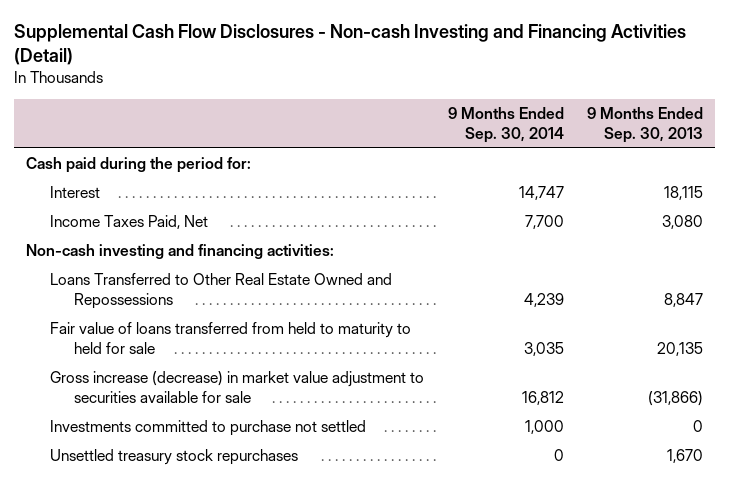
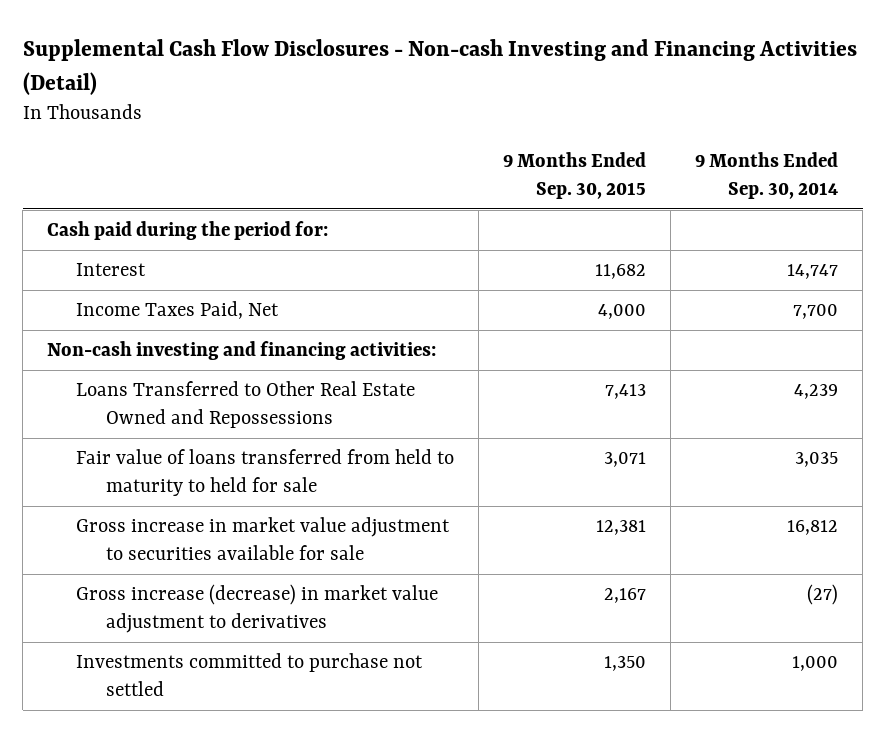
- | 9 Months Ended Sep. 30, 2014 | 9 Months Ended Sep. 30, 2013
+ | 9 Months Ended Sep. 30, 2015 | 9 Months Ended Sep. 30, 2014
- Gross increase (decrease) in market value adjustment to securities available for sale | 16,812 | (31,866)
+ Gross increase in market value adjustment to securities available for sale | 12,381 | 16,812
+ Gross increase (decrease) in market value adjustment to derivatives | 2,167 | (27)
- Unsettled treasury stock repurchases | 0 | 1,670

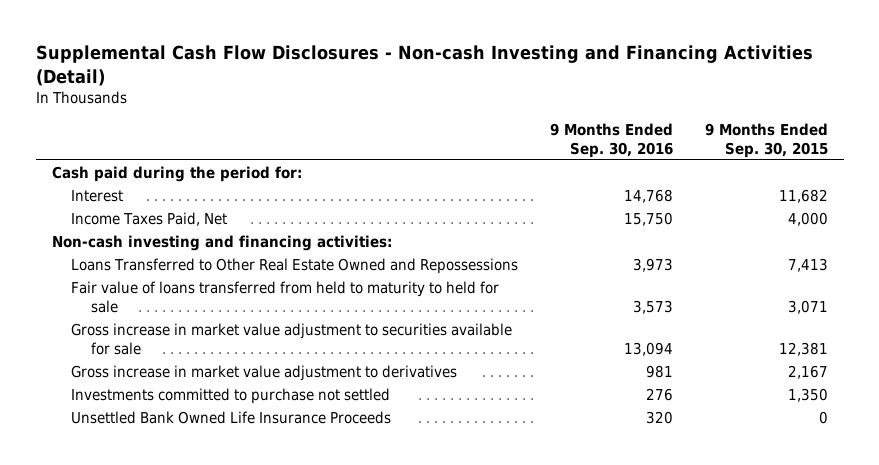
- | 9 Months Ended Sep. 30, 2015 | 9 Months Ended Sep. 30, 2014
+ | 9 Months Ended Sep. 30, 2016 | 9 Months Ended Sep. 30, 2015
- Gross increase (decrease) in market value adjustment to derivatives | 2,167 | (27)
+ Gross increase in market value adjustment to derivatives | 981 | 2,167
+ Unsettled Bank Owned Life Insurance Proceeds | 320 | 0

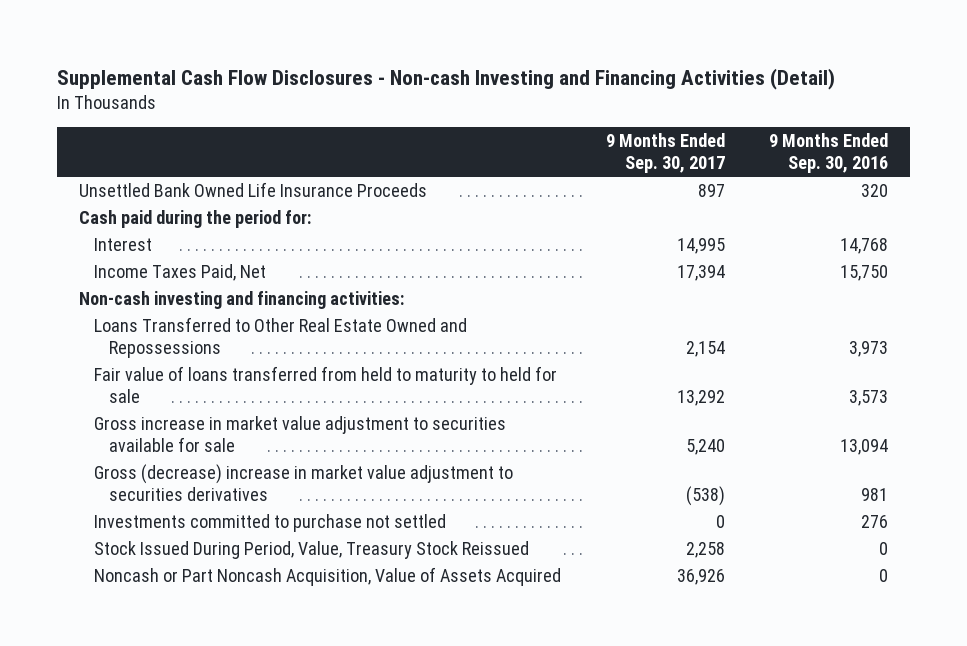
- | 9 Months Ended Sep. 30, 2016 | 9 Months Ended Sep. 30, 2015
+ | 9 Months Ended Sep. 30, 2017 | 9 Months Ended Sep. 30, 2016
moved up: Unsettled Bank Owned Life Insurance Proceeds | 897 | 320
- Gross increase in market value adjustment to derivatives | 981 | 2,167
+ Gross (decrease) increase in market value adjustment to securities derivatives | (538) | 981
+ Stock Issued During Period, Value, Treasury Stock Reissued | 2,258 | 0
+ Noncash or Part Noncash Acquisition, Value of Assets Acquired | 36,926 | 0

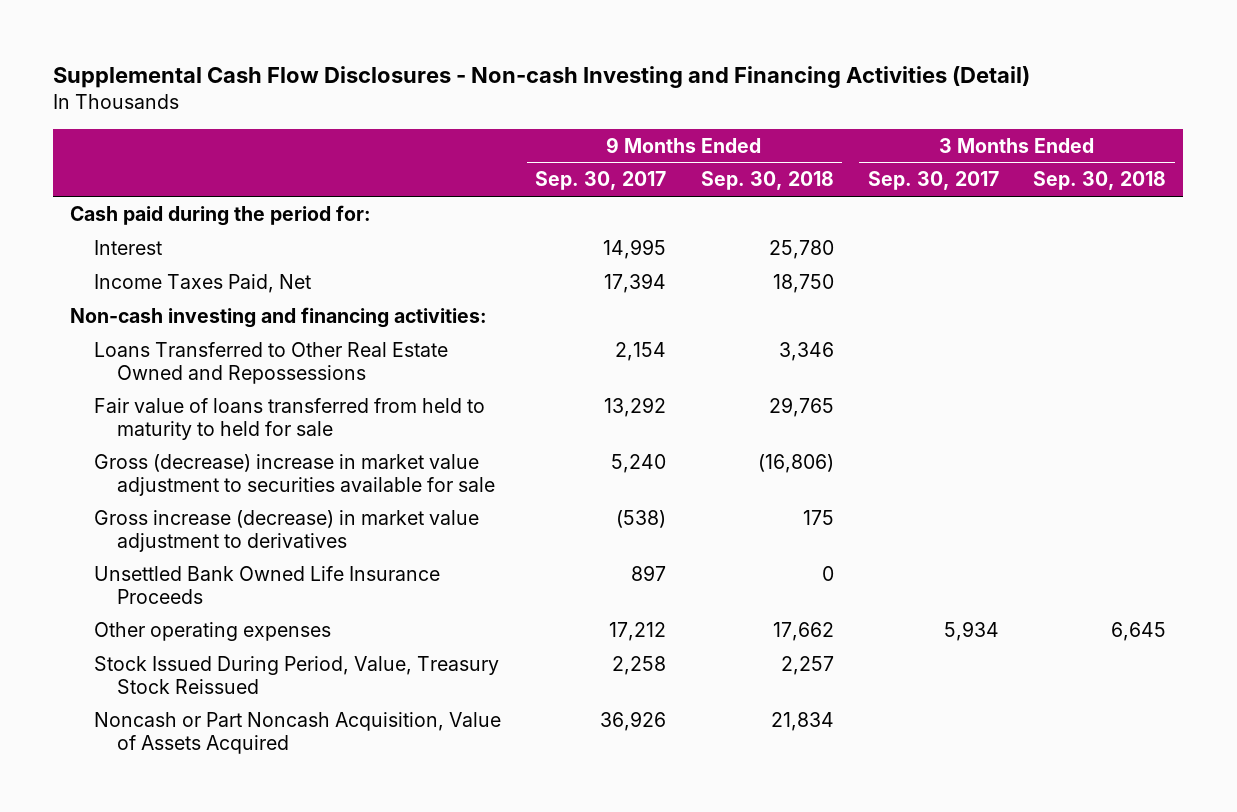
- | 9 Months Ended Sep. 30, 2017 | 9 Months Ended Sep. 30, 2016
+ | 9 Months Ended Sep. 30, 2017 | 9 Months Ended Sep. 30, 2018 | 3 Months Ended Sep. 30, 2017 | 3 Months Ended Sep. 30, 2018
- Gross increase in market value adjustment to securities available for sale | 5,240 | 13,094
- Gross (decrease) increase in market value adjustment to securities derivatives | (538) | 981
- Investments committed to purchase not settled | 0 | 276
+ Gross (decrease) increase in market value adjustment to securities available for sale | 5,240 | (16,806) | |
+ Gross increase (decrease) in market value adjustment to derivatives | (538) | 175 | |
moved down: Unsettled Bank Owned Life Insurance Proceeds | 897 | 0 | |
+ Other operating expenses | 17,212 | 17,662 | 5,934 | 6,645

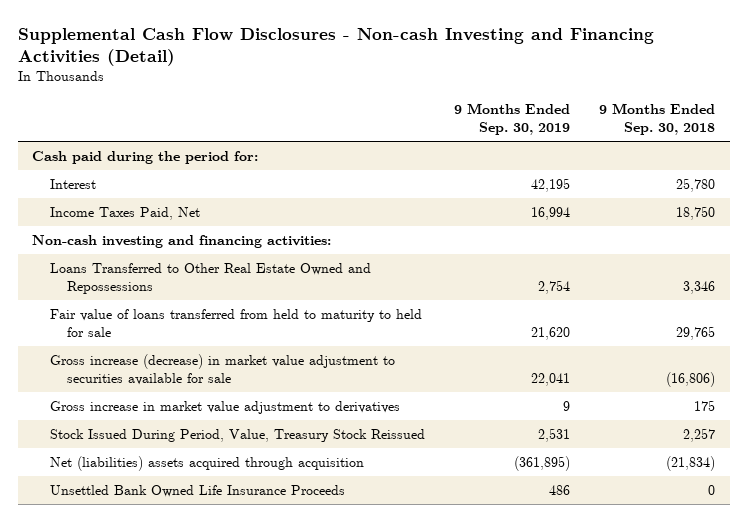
- | 9 Months Ended Sep. 30, 2017 | 9 Months Ended Sep. 30, 2018 | 3 Months Ended Sep. 30, 2017 | 3 Months Ended Sep. 30, 2018
+ | 9 Months Ended Sep. 30, 2019 | 9 Months Ended Sep. 30, 2018
- Gross (decrease) increase in market value adjustment to securities available for sale | 5,240 | (16,806) | |
- Gross increase (decrease) in market value adjustment to derivatives | (538) | 175 | |
- Other operating expenses | 17,212 | 17,662 | 5,934 | 6,645
+ Gross increase (decrease) in market value adjustment to securities available for sale | 22,041 | (16,806)
+ Gross increase in market value adjustment to derivatives | 9 | 175
- Noncash or Part Noncash Acquisition, Value of Assets Acquired | 36,926 | 21,834 | |
+ Net (liabilities) assets acquired through acquisition | (361,895) | (21,834)
moved down: Unsettled Bank Owned Life Insurance Proceeds | 486 | 0

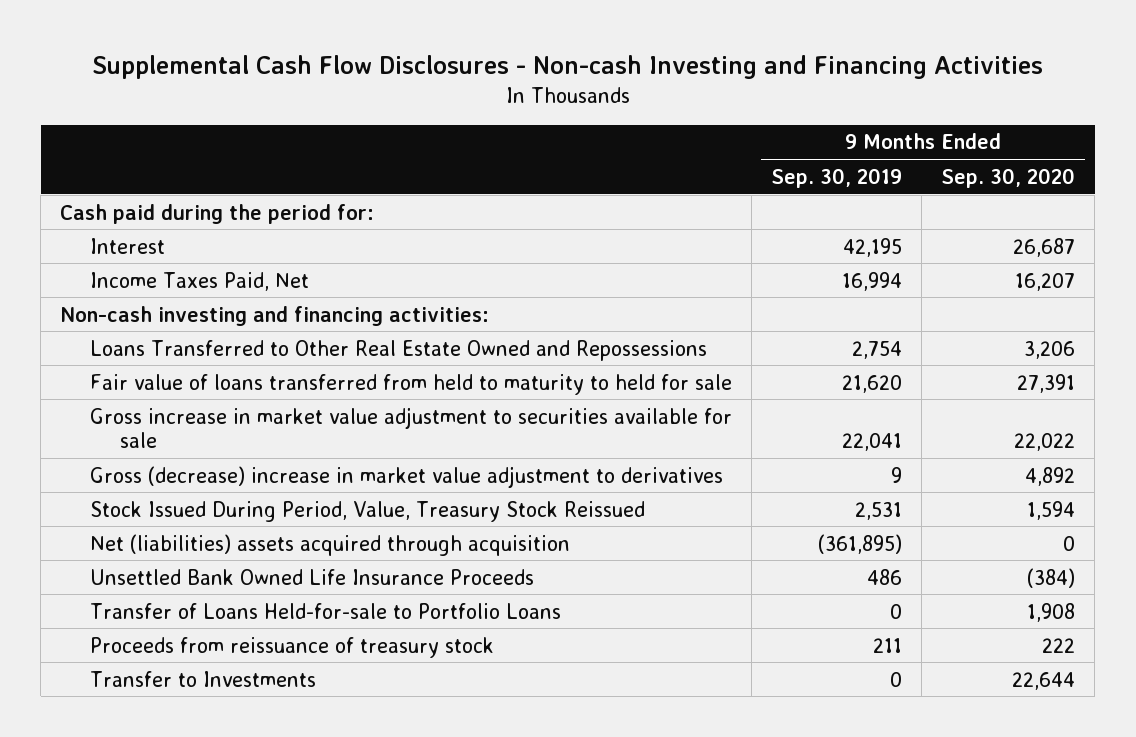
- Supplemental Cash Flow Disclosures - Non-cash Investing and Financing Activities (Detail)
+ Supplemental Cash Flow Disclosures - Non-cash Investing and Financing Activities
- | 9 Months Ended Sep. 30, 2019 | 9 Months Ended Sep. 30, 2018
+ | 9 Months Ended Sep. 30, 2019 | 9 Months Ended Sep. 30, 2020
- Gross increase (decrease) in market value adjustment to securities available for sale | 22,041 | (16,806)
- Gross increase in market value adjustment to derivatives | 9 | 175
+ Gross increase in market value adjustment to securities available for sale | 22,041 | 22,022
+ Gross (decrease) increase in market value adjustment to derivatives | 9 | 4,892
+ Transfer of Loans Held-for-sale to Portfolio Loans | 0 | 1,908
+ Proceeds from reissuance of treasury stock | 211 | 222
+ Transfer to Investments | 0 | 22,644

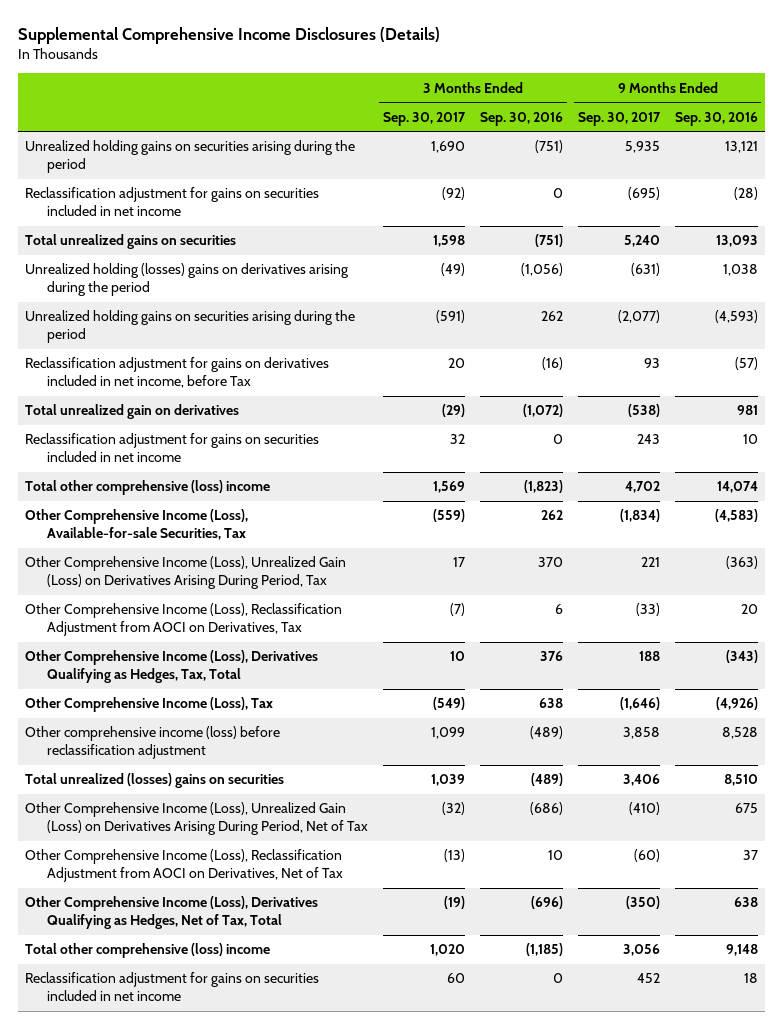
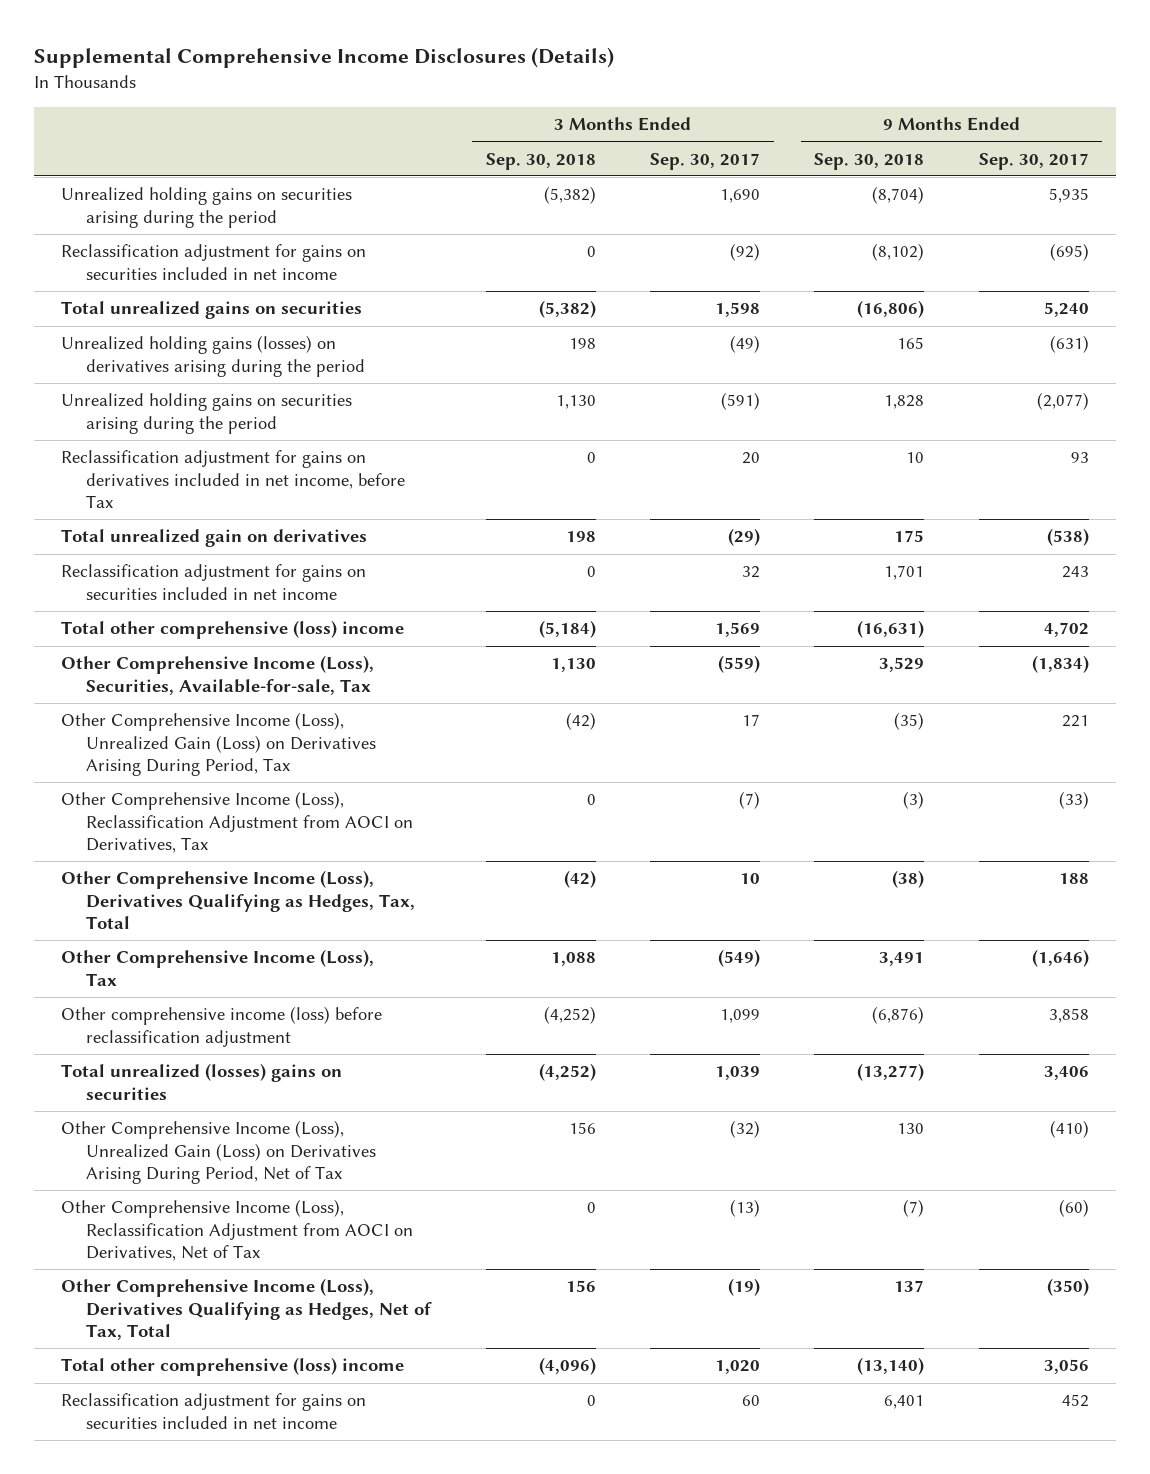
- | 3 Months Ended Sep. 30, 2017 | 3 Months Ended Sep. 30, 2016 | 9 Months Ended Sep. 30, 2017 | 9 Months Ended Sep. 30, 2016
+ | 3 Months Ended Sep. 30, 2018 | 3 Months Ended Sep. 30, 2017 | 9 Months Ended Sep. 30, 2018 | 9 Months Ended Sep. 30, 2017
- Unrealized holding (losses) gains on derivatives arising during the period | (49) | (1,056) | (631) | 1,038
+ Unrealized holding gains (losses) on derivatives arising during the period | 198 | (49) | 165 | (631)
- Other Comprehensive Income (Loss), Available-for-sale Securities, Tax | (559) | 262 | (1,834) | (4,583)
+ Other Comprehensive Income (Loss), Securities, Available-for-sale, Tax | 1,130 | (559) | 3,529 | (1,834)

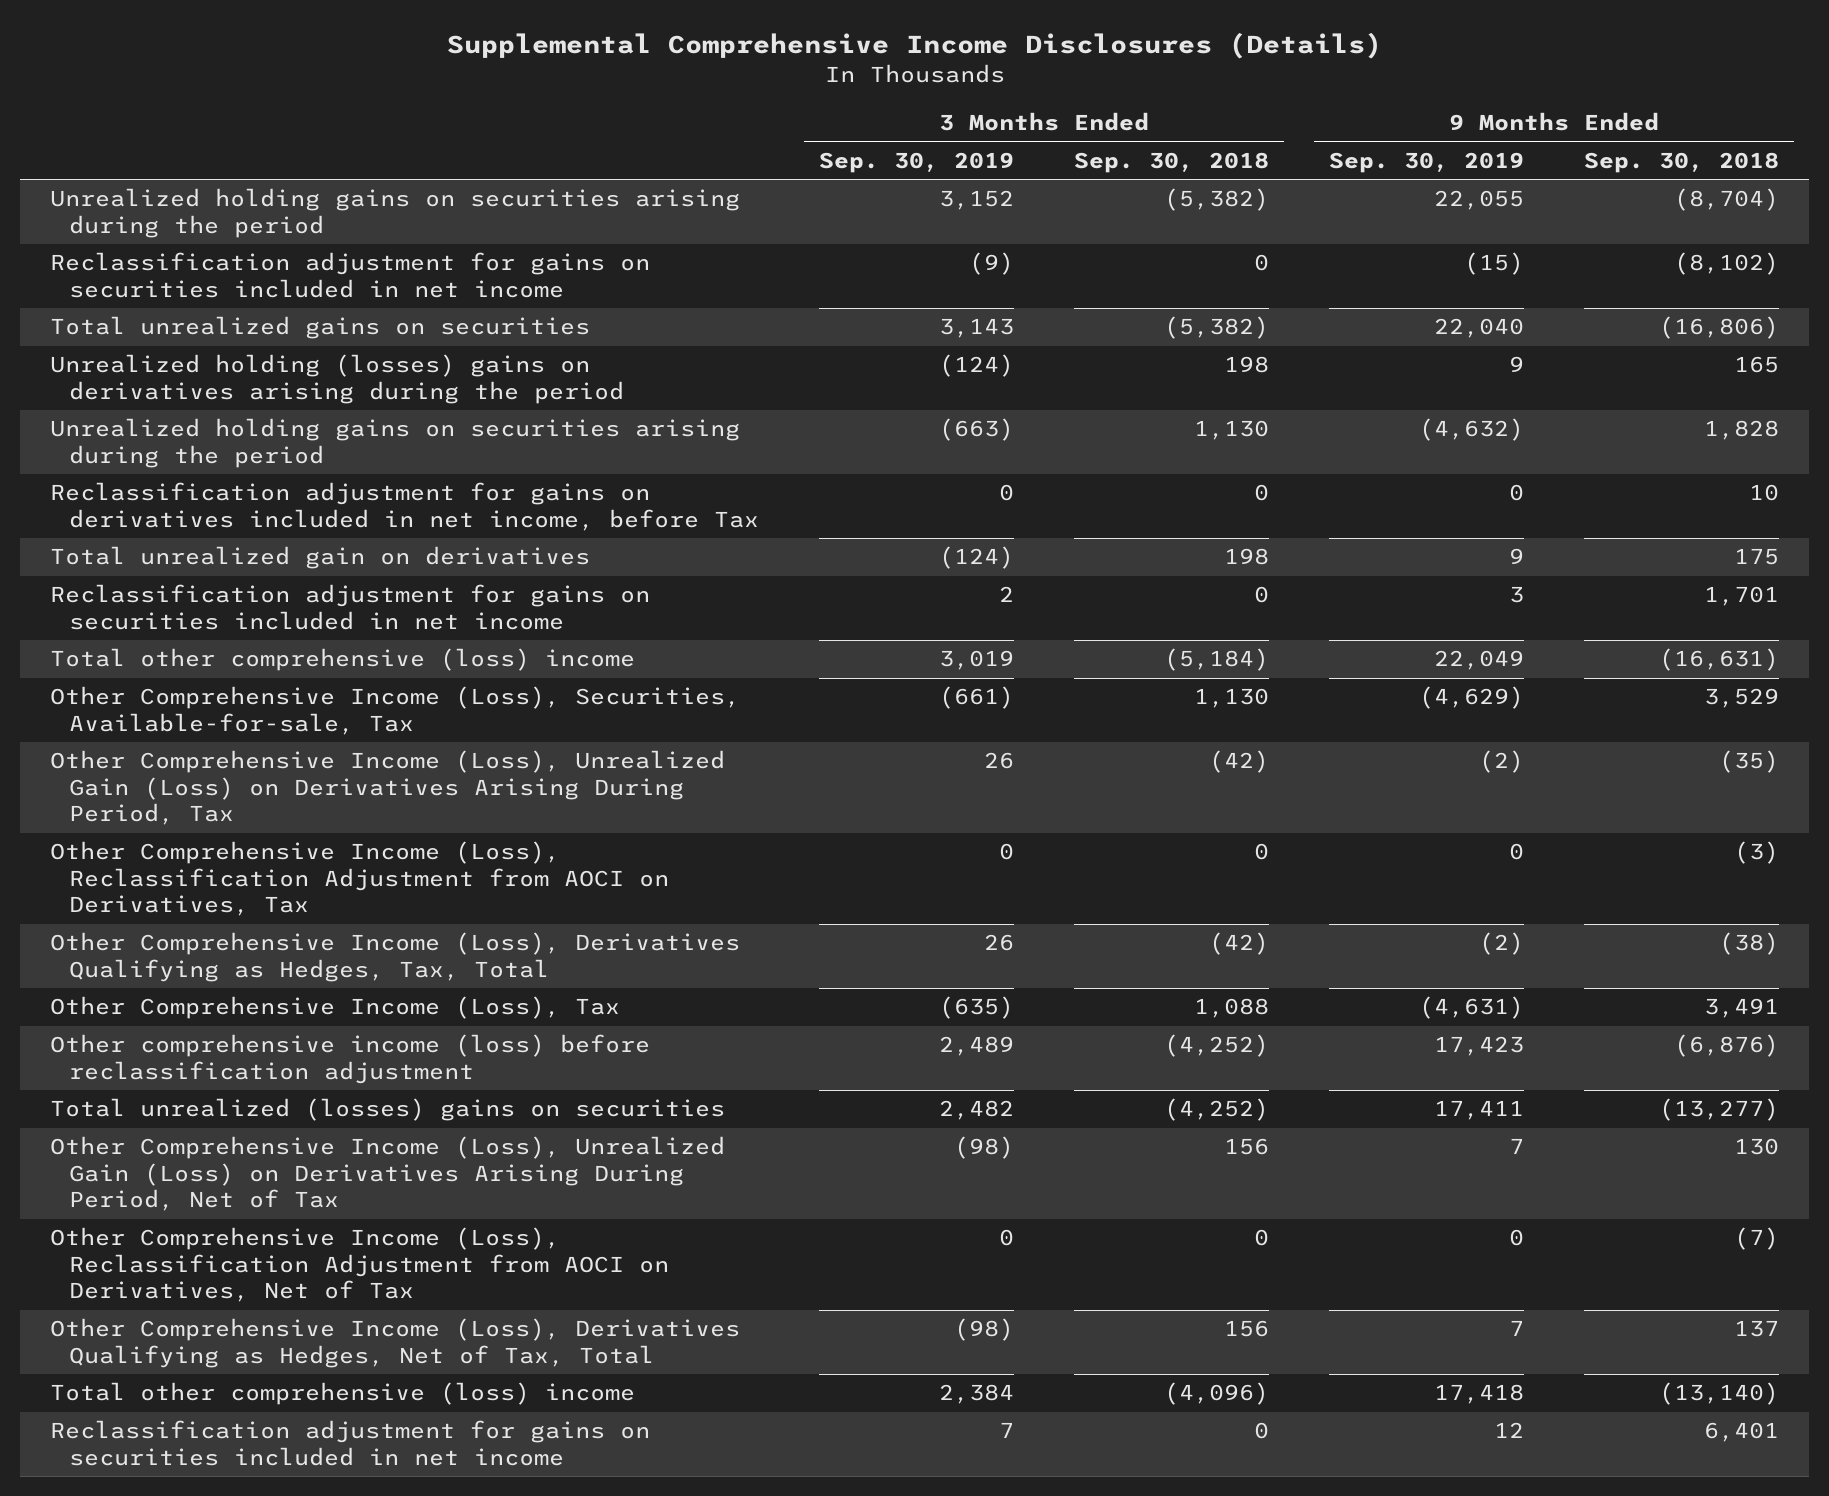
- | 3 Months Ended Sep. 30, 2018 | 3 Months Ended Sep. 30, 2017 | 9 Months Ended Sep. 30, 2018 | 9 Months Ended Sep. 30, 2017
+ | 3 Months Ended Sep. 30, 2019 | 3 Months Ended Sep. 30, 2018 | 9 Months Ended Sep. 30, 2019 | 9 Months Ended Sep. 30, 2018
- Unrealized holding gains (losses) on derivatives arising during the period | 198 | (49) | 165 | (631)
+ Unrealized holding (losses) gains on derivatives arising during the period | (124) | 198 | 9 | 165

